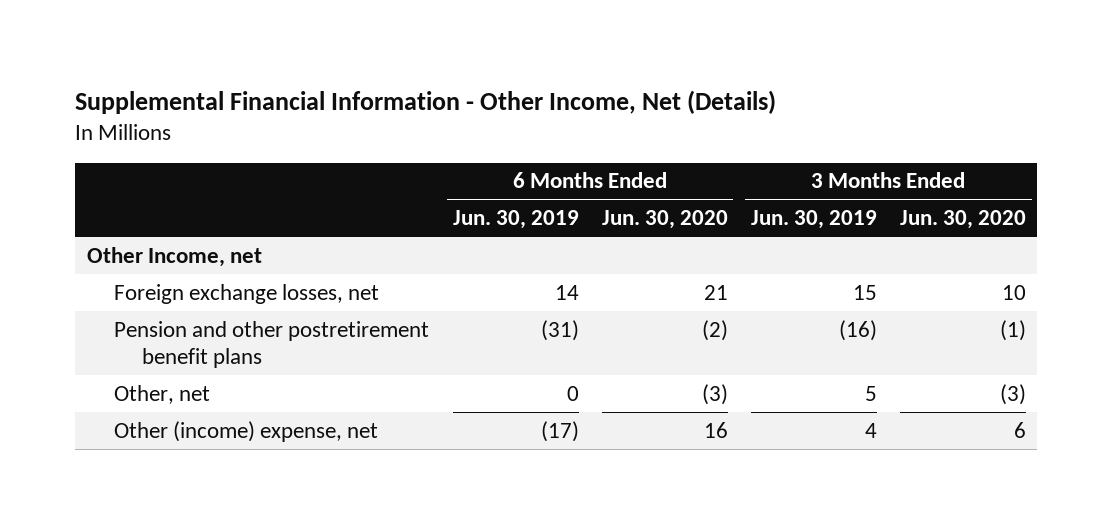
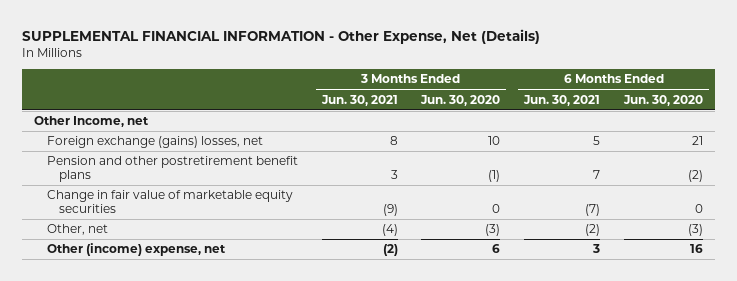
- Supplemental Financial Information - Other Income, Net (Details)
+ SUPPLEMENTAL FINANCIAL INFORMATION - Other Expense, Net (Details)
- | 6 Months Ended Jun. 30, 2019 | 6 Months Ended Jun. 30, 2020 | 3 Months Ended Jun. 30, 2019 | 3 Months Ended Jun. 30, 2020
+ | 3 Months Ended Jun. 30, 2021 | 3 Months Ended Jun. 30, 2020 | 6 Months Ended Jun. 30, 2021 | 6 Months Ended Jun. 30, 2020
- Foreign exchange losses, net | 14 | 21 | 15 | 10
+ Foreign exchange (gains) losses, net | 8 | 10 | 5 | 21
+ Change in fair value of marketable equity securities | (9) | 0 | (7) | 0

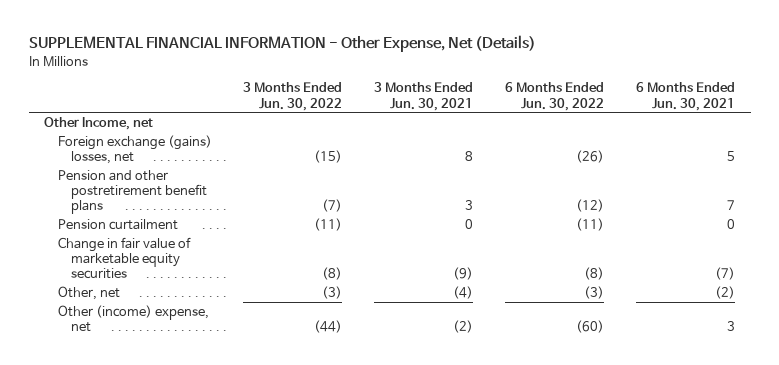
- | 3 Months Ended Jun. 30, 2021 | 3 Months Ended Jun. 30, 2020 | 6 Months Ended Jun. 30, 2021 | 6 Months Ended Jun. 30, 2020
+ | 3 Months Ended Jun. 30, 2022 | 3 Months Ended Jun. 30, 2021 | 6 Months Ended Jun. 30, 2022 | 6 Months Ended Jun. 30, 2021
+ Pension curtailment | (11) | 0 | (11) | 0

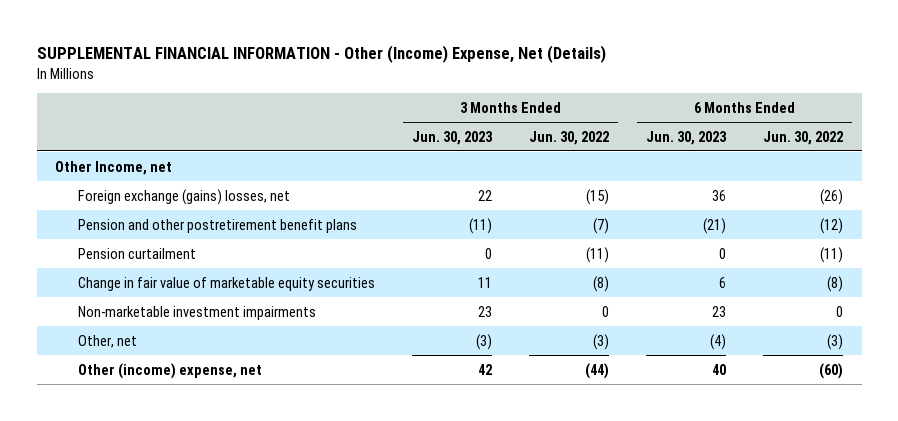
- SUPPLEMENTAL FINANCIAL INFORMATION - Other Expense, Net (Details)
+ SUPPLEMENTAL FINANCIAL INFORMATION - Other (Income) Expense, Net (Details)
- | 3 Months Ended Jun. 30, 2022 | 3 Months Ended Jun. 30, 2021 | 6 Months Ended Jun. 30, 2022 | 6 Months Ended Jun. 30, 2021
+ | 3 Months Ended Jun. 30, 2023 | 3 Months Ended Jun. 30, 2022 | 6 Months Ended Jun. 30, 2023 | 6 Months Ended Jun. 30, 2022
+ Non-marketable investment impairments | 23 | 0 | 23 | 0

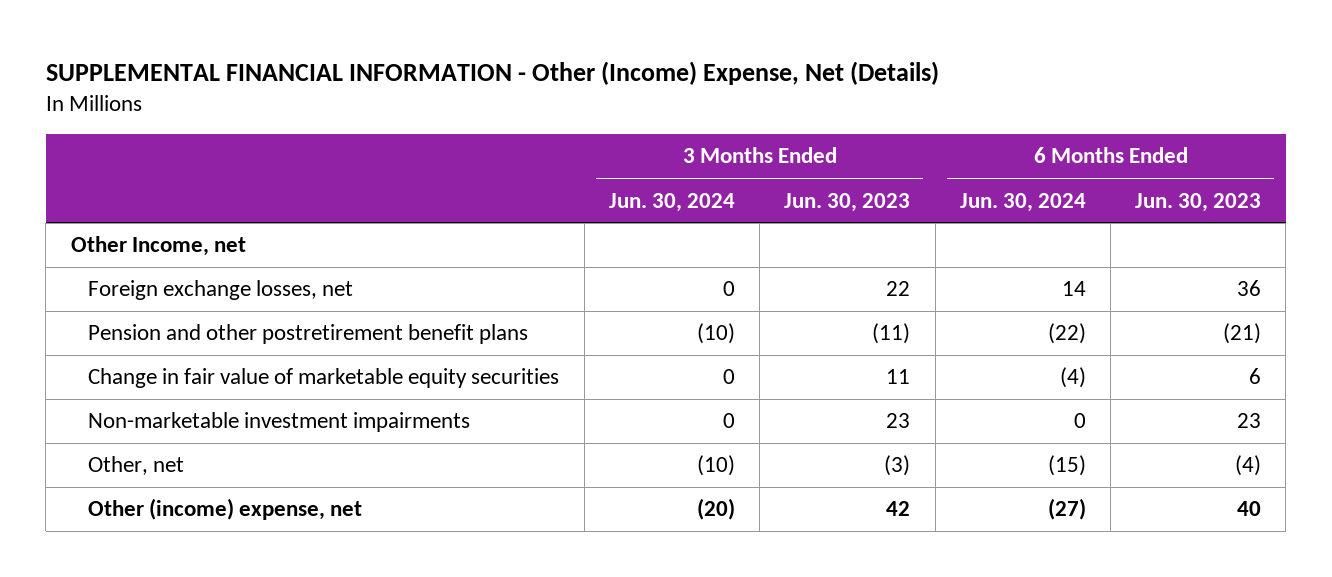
- | 3 Months Ended Jun. 30, 2023 | 3 Months Ended Jun. 30, 2022 | 6 Months Ended Jun. 30, 2023 | 6 Months Ended Jun. 30, 2022
+ | 3 Months Ended Jun. 30, 2024 | 3 Months Ended Jun. 30, 2023 | 6 Months Ended Jun. 30, 2024 | 6 Months Ended Jun. 30, 2023
- Foreign exchange (gains) losses, net | 22 | (15) | 36 | (26)
+ Foreign exchange losses, net | 0 | 22 | 14 | 36
- Pension curtailment | 0 | (11) | 0 | (11)

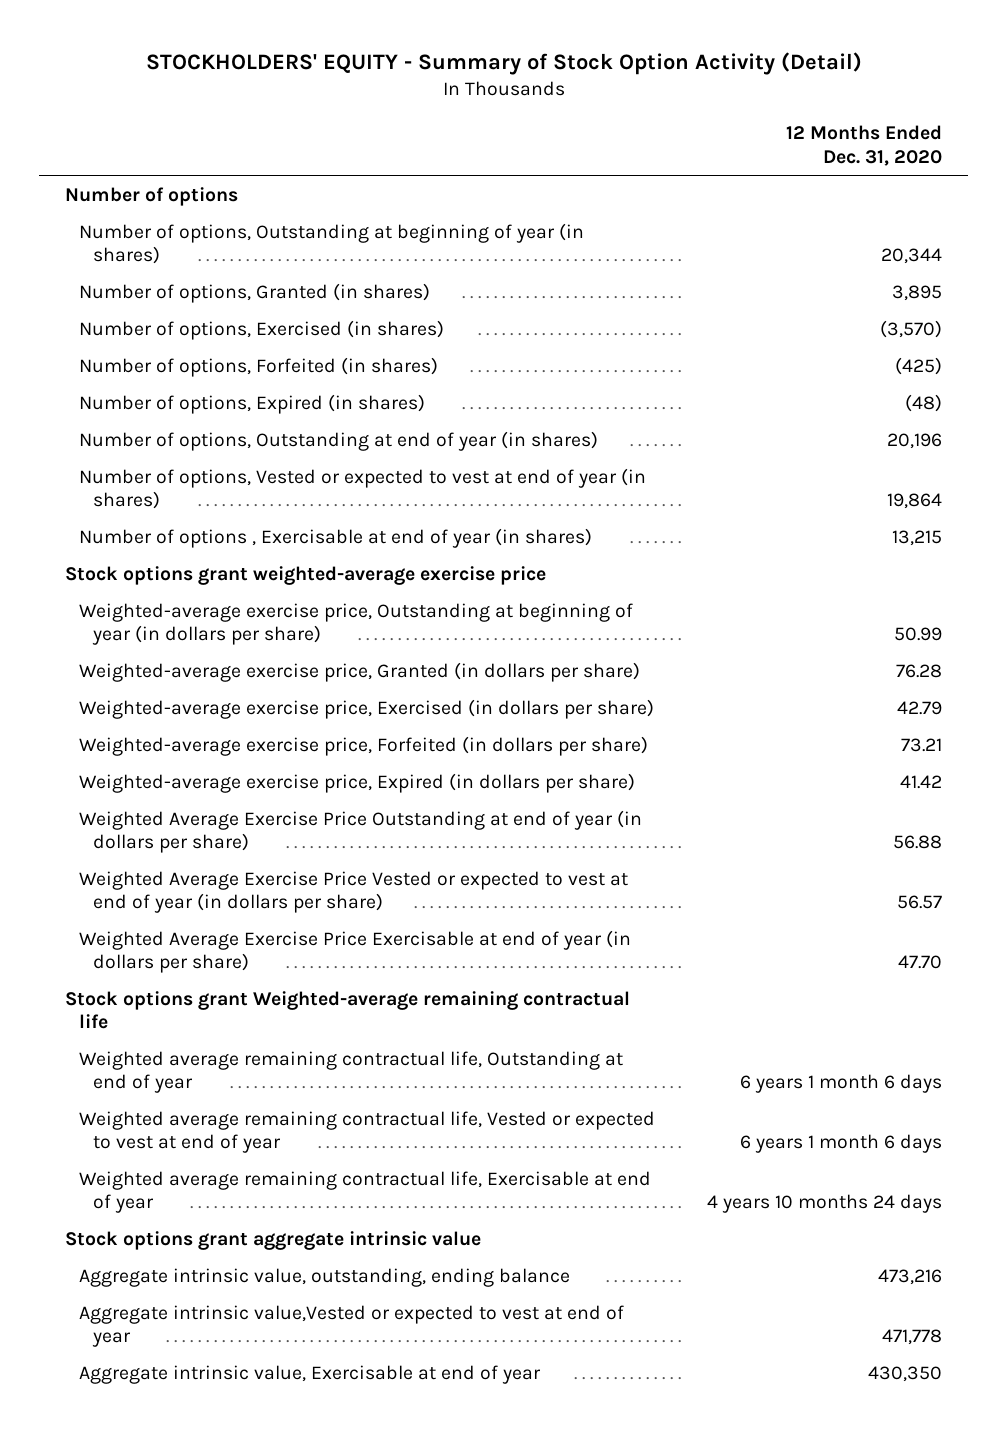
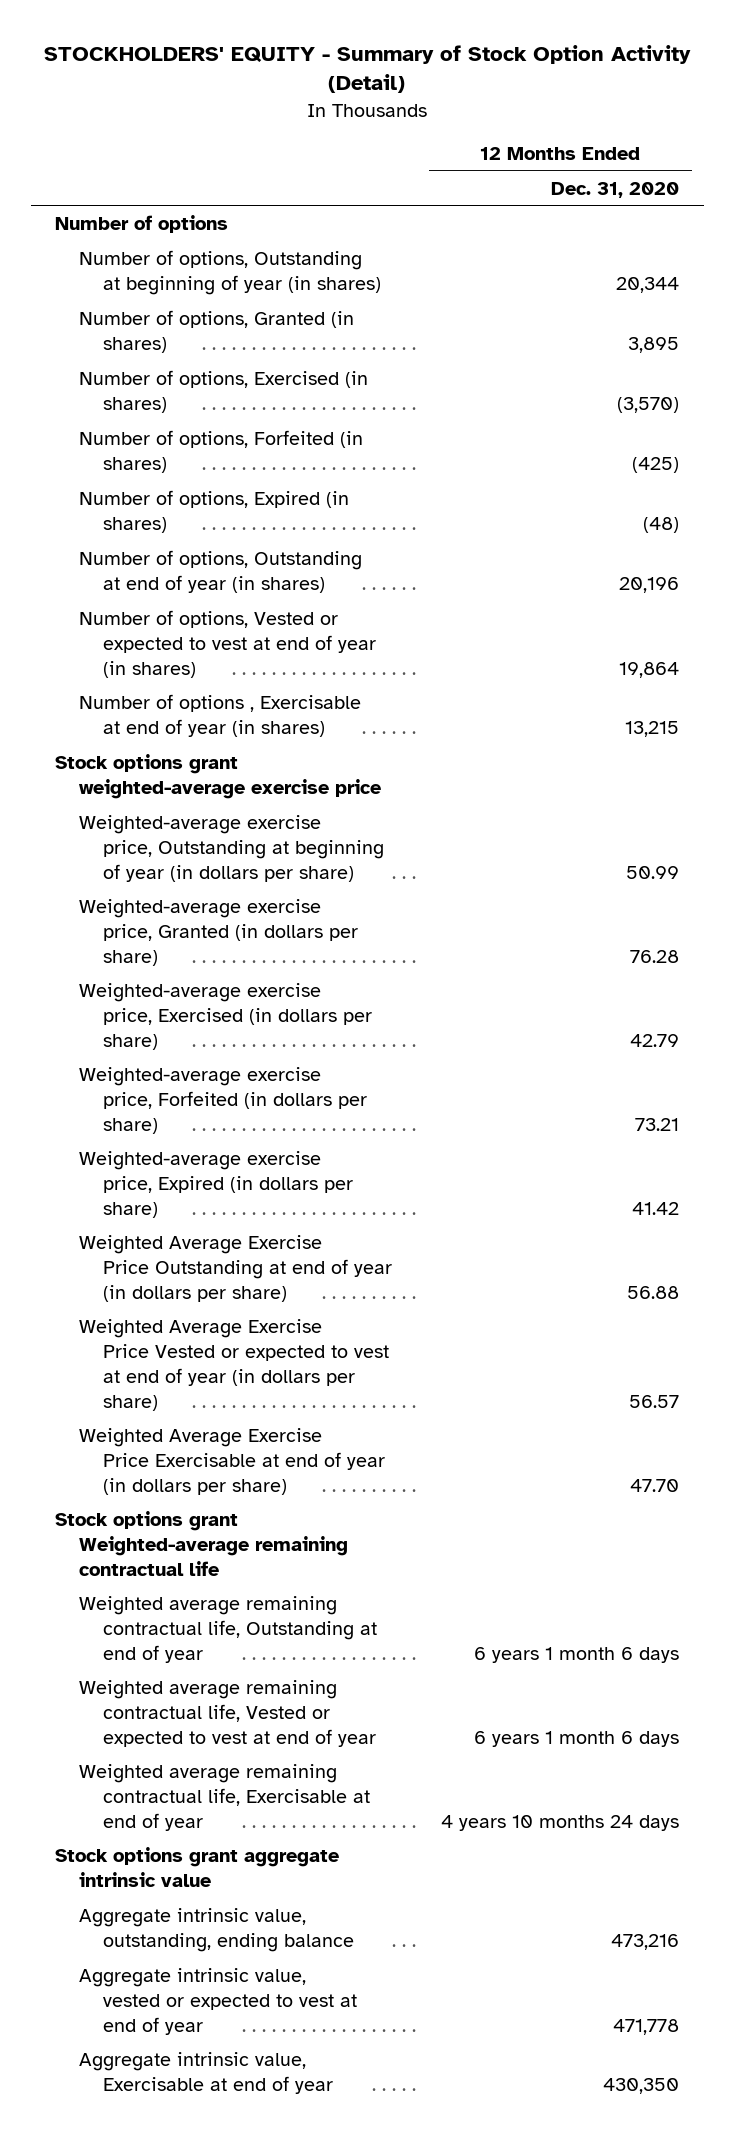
- Aggregate intrinsic value,Vested or expected to vest at end of year | 471,778
+ Aggregate intrinsic value, vested or expected to vest at end of year | 471,778

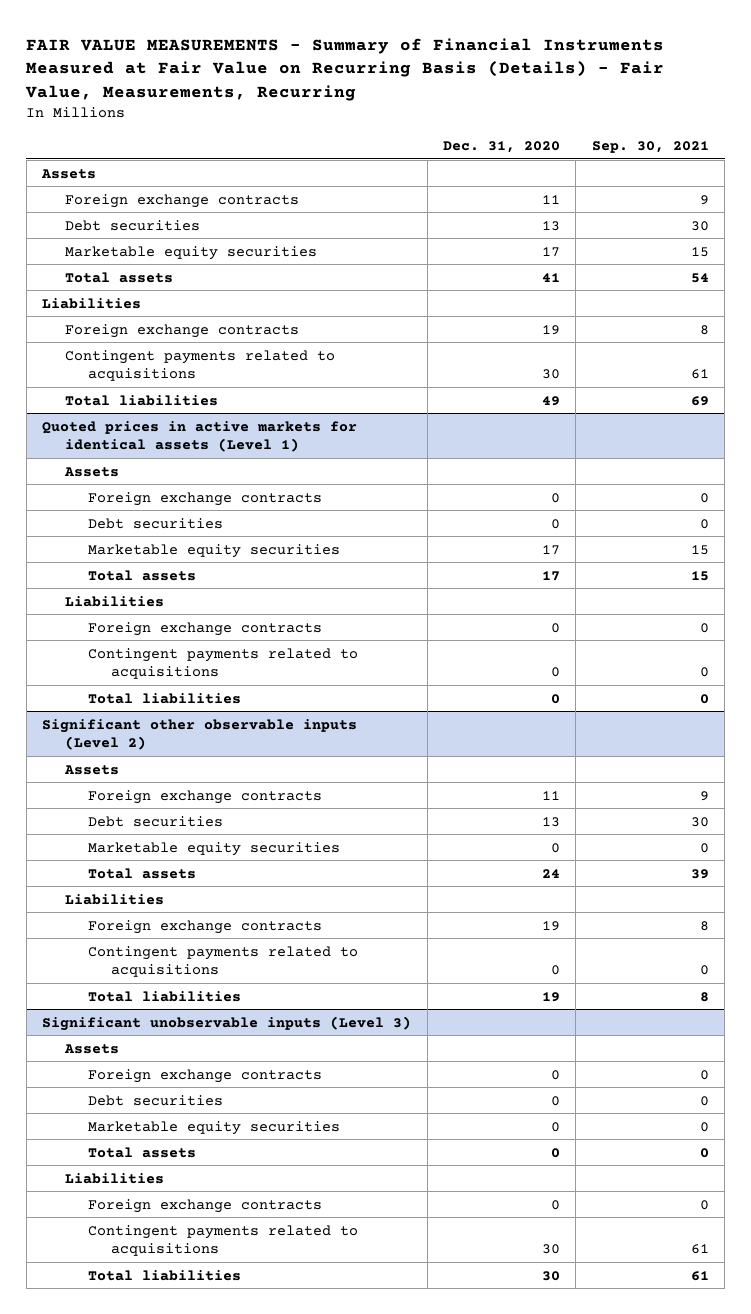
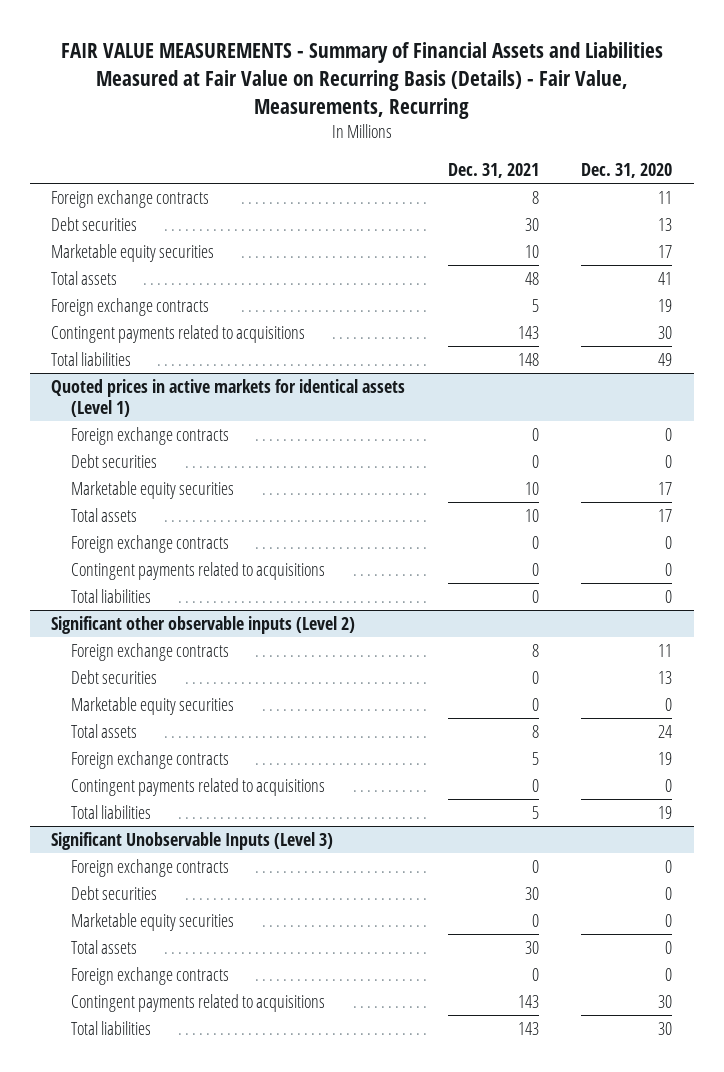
- FAIR VALUE MEASUREMENTS - Summary of Financial Instruments Measured at Fair Value on Recurring Basis (Details) - Fair Value, Measurements, Recurring
+ FAIR VALUE MEASUREMENTS - Summary of Financial Assets and Liabilities Measured at Fair Value on Recurring Basis (Details) - Fair Value, Measurements, Recurring
- | Dec. 31, 2020 | Sep. 30, 2021
+ | Dec. 31, 2021 | Dec. 31, 2020
- Assets
- Liabilities
@ Quoted prices in active markets for identical assets (Level 1)
- Assets
- Liabilities
@ Significant other observable inputs (Level 2)
- Assets
- Liabilities
- Significant unobservable inputs (Level 3)
- Assets
+ Significant Unobservable Inputs (Level 3)
- Liabilities

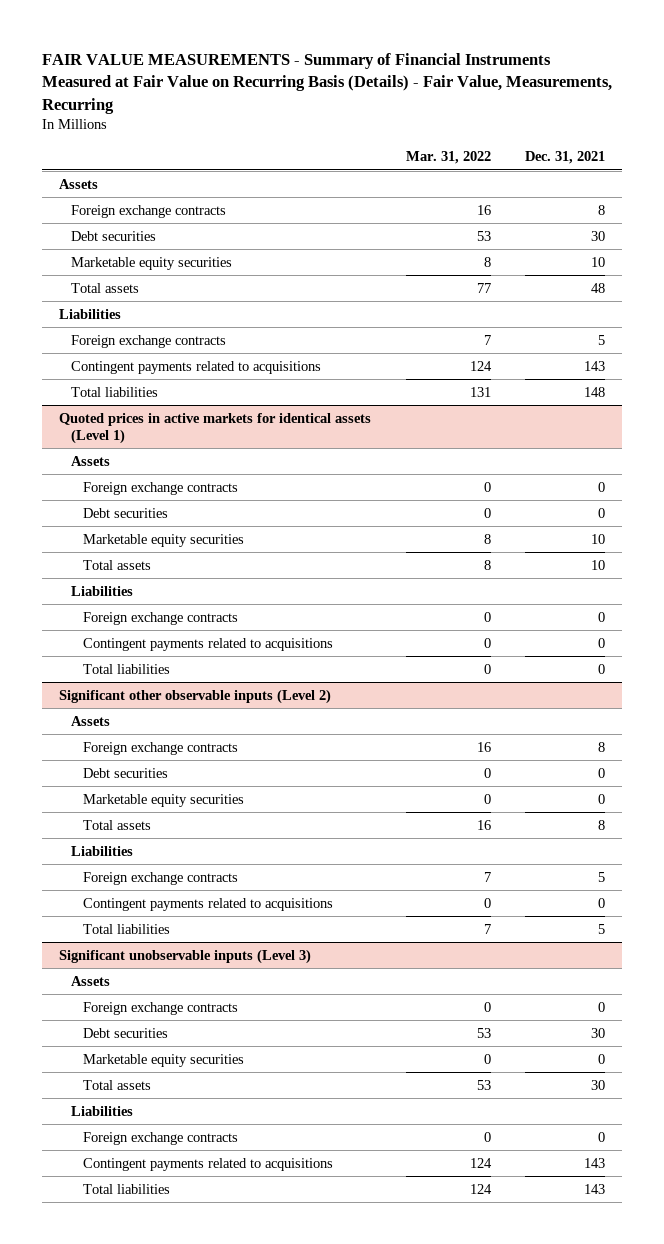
- FAIR VALUE MEASUREMENTS - Summary of Financial Assets and Liabilities Measured at Fair Value on Recurring Basis (Details) - Fair Value, Measurements, Recurring
+ FAIR VALUE MEASUREMENTS - Summary of Financial Instruments Measured at Fair Value on Recurring Basis (Details) - Fair Value, Measurements, Recurring
- | Dec. 31, 2021 | Dec. 31, 2020
+ | Mar. 31, 2022 | Dec. 31, 2021
+ Assets
+ Liabilities
@ Quoted prices in active markets for identical assets (Level 1)
+ Assets
+ Liabilities
@ Significant other observable inputs (Level 2)
+ Assets
+ Liabilities
- Significant Unobservable Inputs (Level 3)
+ Significant unobservable inputs (Level 3)
+ Assets
+ Liabilities

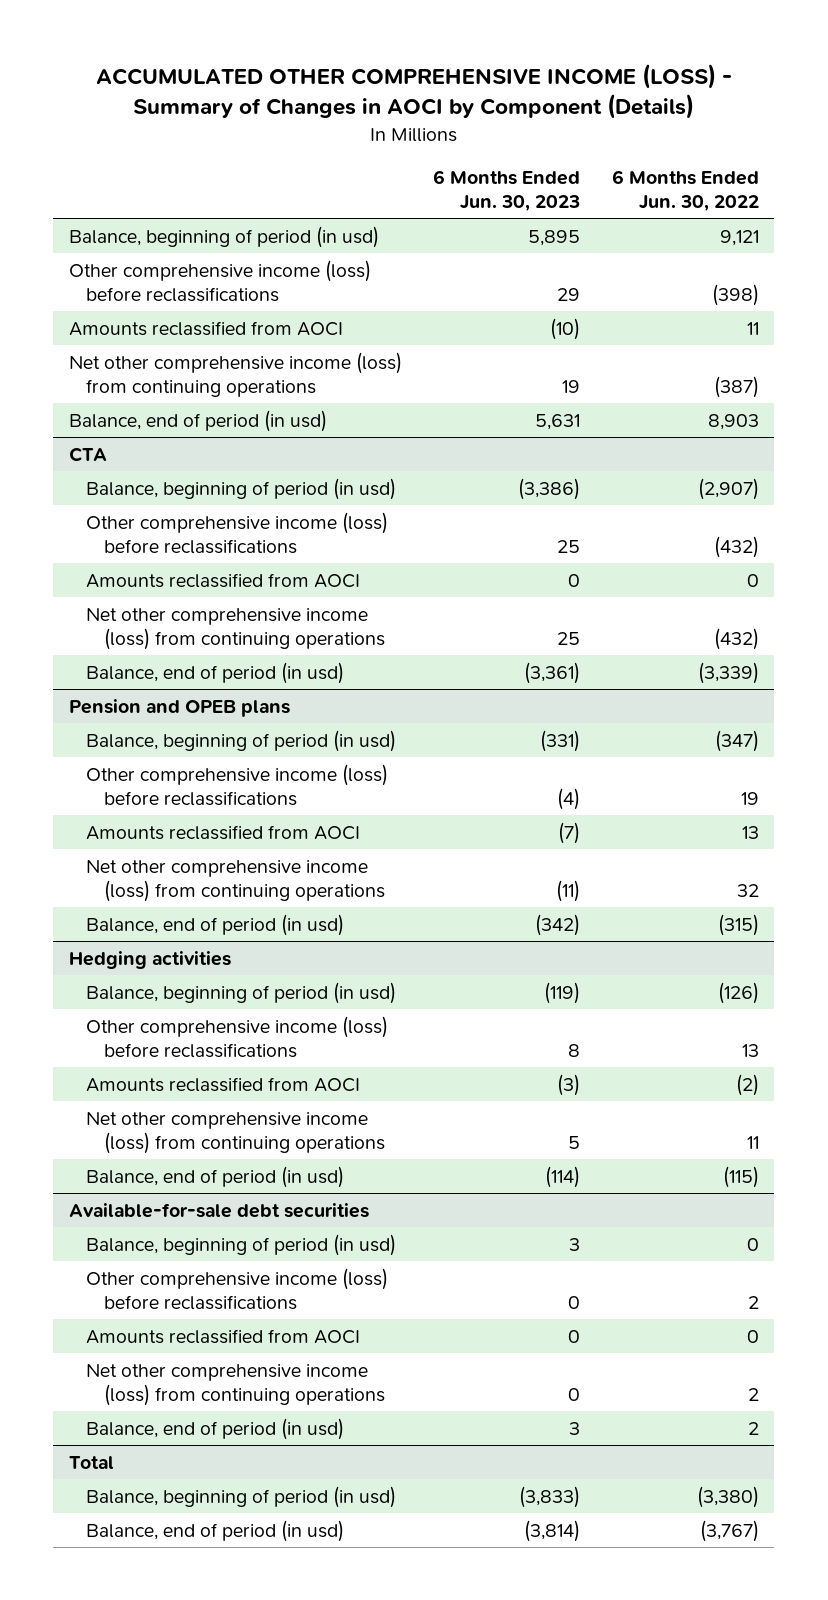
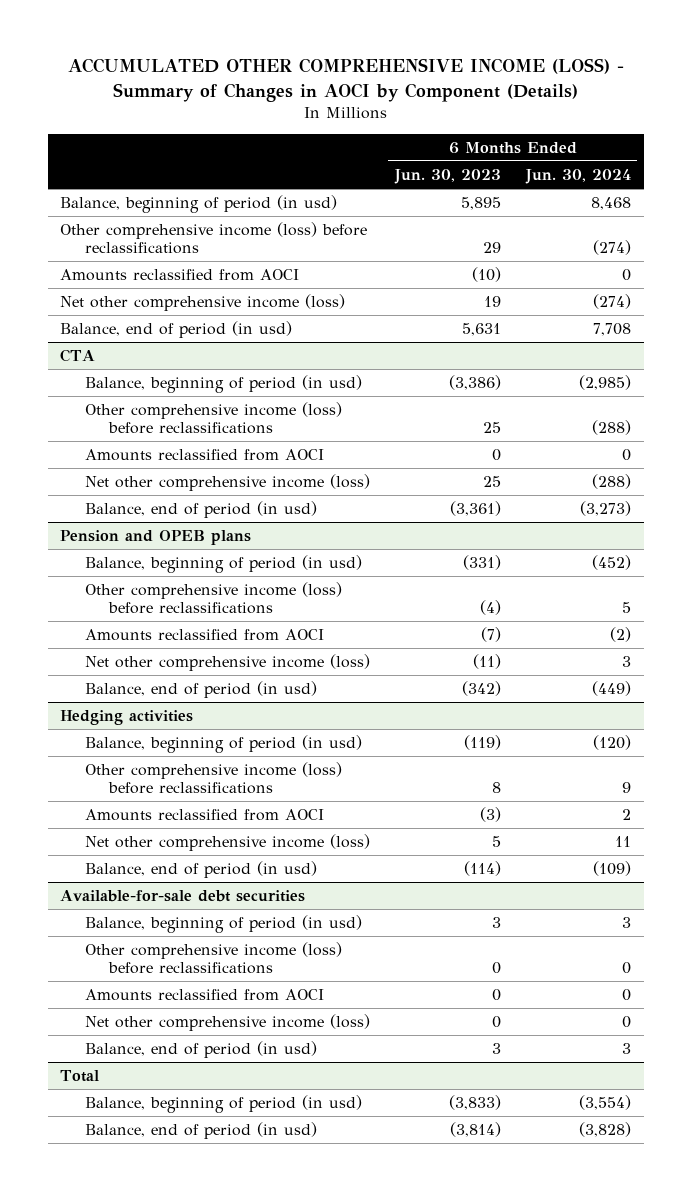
- | 6 Months Ended Jun. 30, 2023 | 6 Months Ended Jun. 30, 2022
+ | 6 Months Ended Jun. 30, 2023 | 6 Months Ended Jun. 30, 2024
- Net other comprehensive income (loss) from continuing operations | 19 | (387)
+ Net other comprehensive income (loss) | 19 | (274)
@ CTA
- Net other comprehensive income (loss) from continuing operations | 25 | (432)
+ Net other comprehensive income (loss) | 25 | (288)
@ Pension and OPEB plans
- Net other comprehensive income (loss) from continuing operations | (11) | 32
+ Net other comprehensive income (loss) | (11) | 3
@ Hedging activities
- Net other comprehensive income (loss) from continuing operations | 5 | 11
+ Net other comprehensive income (loss) | 5 | 11
@ Available-for-sale debt securities
- Net other comprehensive income (loss) from continuing operations | 0 | 2
+ Net other comprehensive income (loss) | 0 | 0

